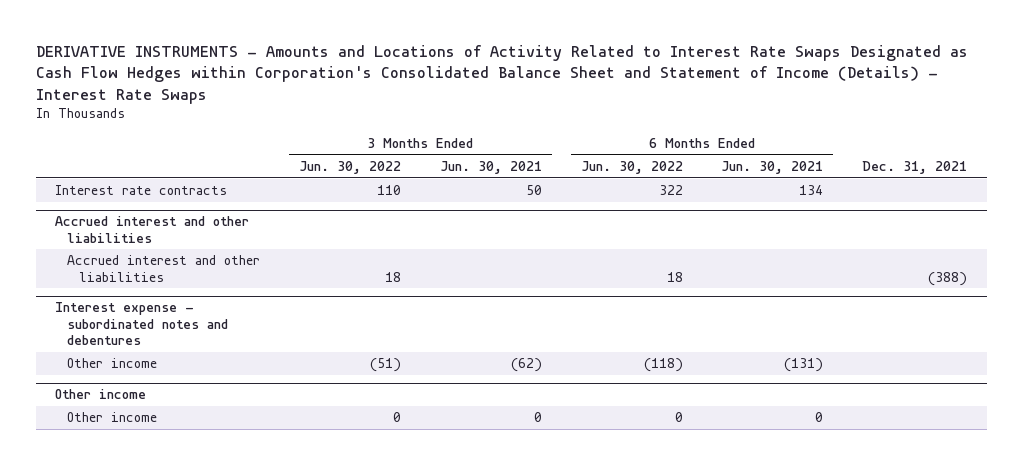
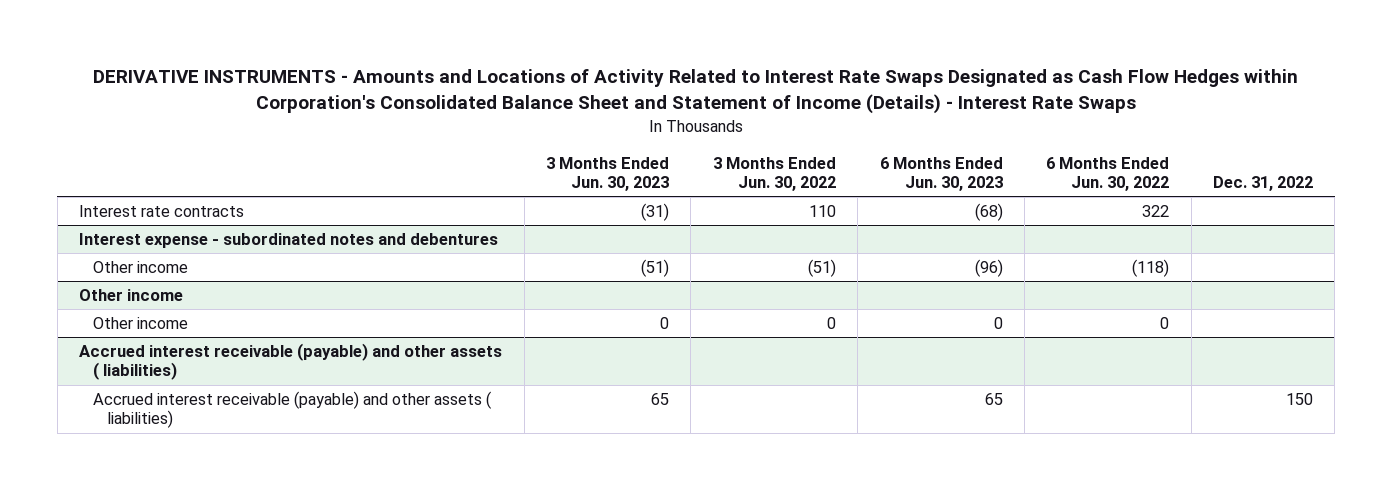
- | 3 Months Ended Jun. 30, 2022 | 3 Months Ended Jun. 30, 2021 | 6 Months Ended Jun. 30, 2022 | 6 Months Ended Jun. 30, 2021 | Dec. 31, 2021
+ | 3 Months Ended Jun. 30, 2023 | 3 Months Ended Jun. 30, 2022 | 6 Months Ended Jun. 30, 2023 | 6 Months Ended Jun. 30, 2022 | Dec. 31, 2022
- Accrued interest and other liabilities
- Accrued interest and other liabilities | 18 | | 18 | | (388)
+ Accrued interest receivable (payable) and other assets ( liabilities)
+ Accrued interest receivable (payable) and other assets ( liabilities) | 65 | | 65 | | 150

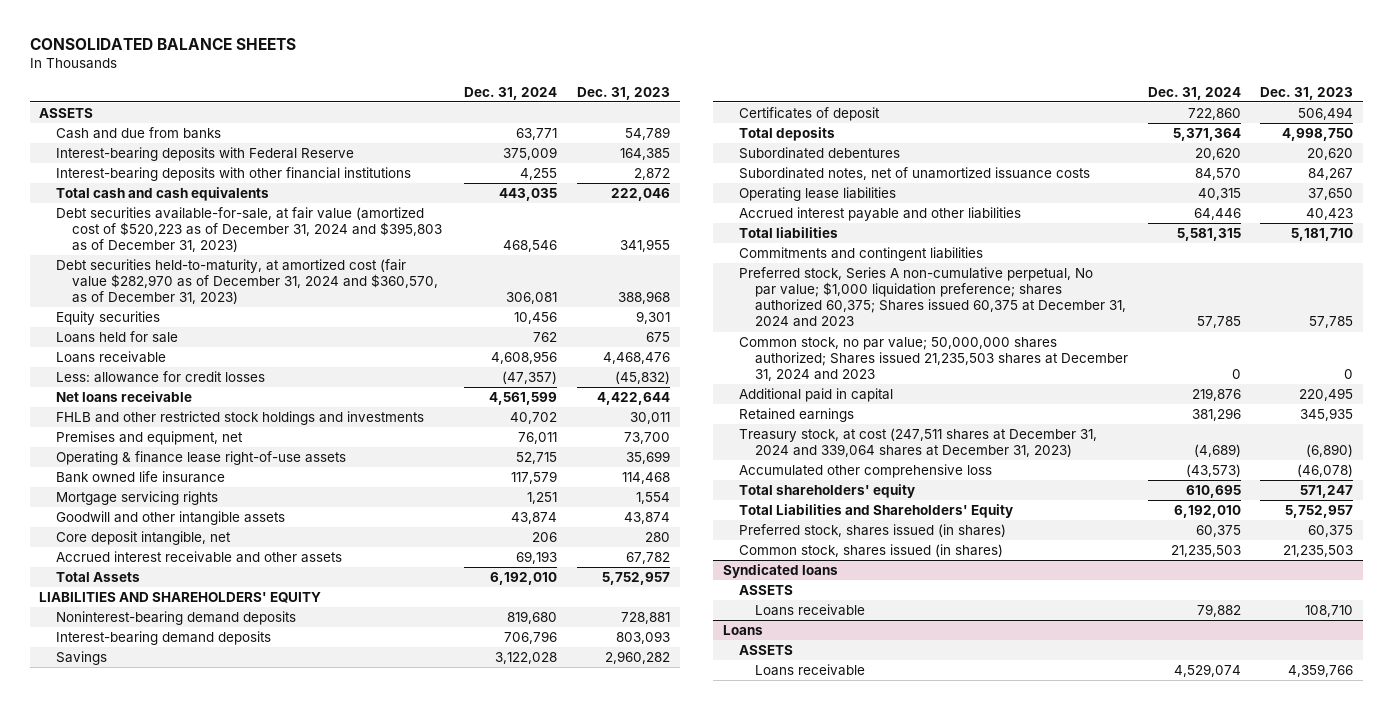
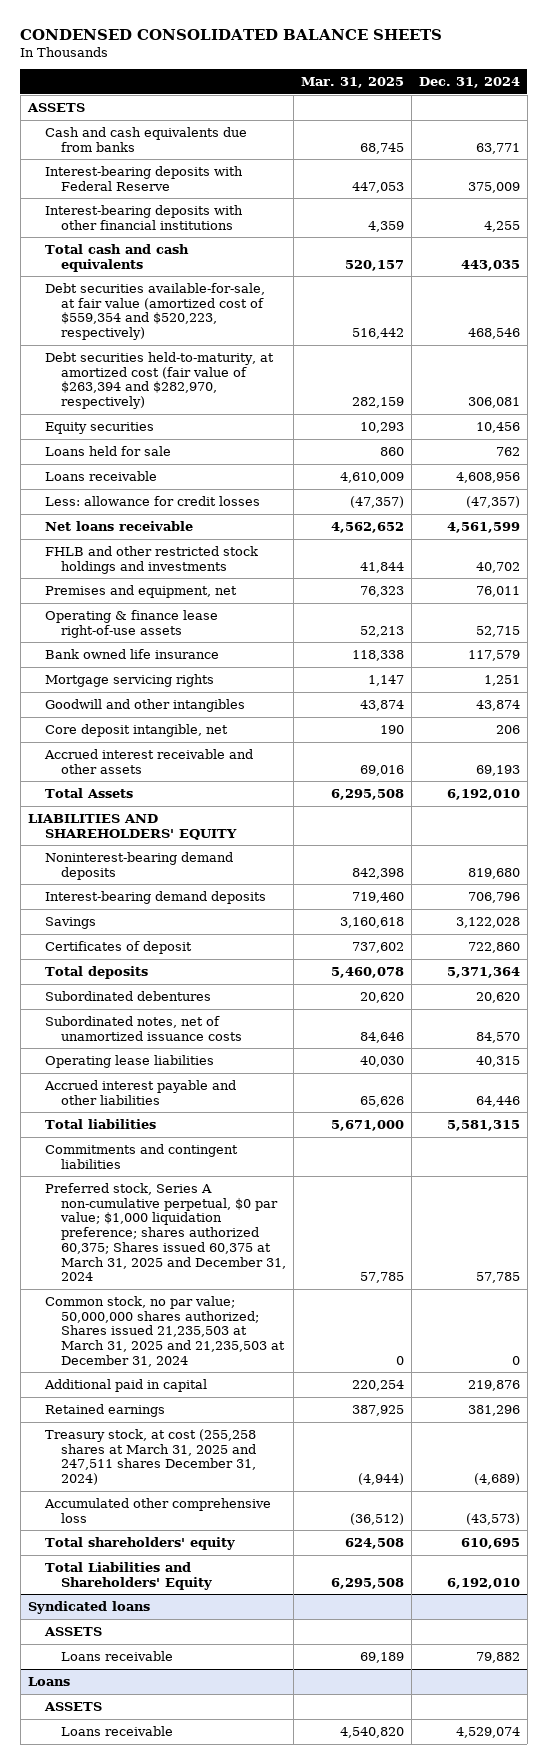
- CONSOLIDATED BALANCE SHEETS
+ CONDENSED CONSOLIDATED BALANCE SHEETS
- | Dec. 31, 2024 | Dec. 31, 2023
+ | Mar. 31, 2025 | Dec. 31, 2024
- Cash and due from banks | 63,771 | 54,789
+ Cash and cash equivalents due from banks | 68,745 | 63,771
- Debt securities available-for-sale, at fair value (amortized cost of $520,223 as of December 31, 2024 and $395,803 as of December 31, 2023) | 468,546 | 341,955
- Debt securities held-to-maturity, at amortized cost (fair value $282,970 as of December 31, 2024 and $360,570, as of December 31, 2023) | 306,081 | 388,968
+ Debt securities available-for-sale, at fair value (amortized cost of $559,354 and $520,223, respectively) | 516,442 | 468,546
+ Debt securities held-to-maturity, at amortized cost (fair value of $263,394 and $282,970, respectively) | 282,159 | 306,081
- Goodwill and other intangible assets | 43,874 | 43,874
+ Goodwill and other intangibles | 43,874 | 43,874
- Preferred stock, Series A non-cumulative perpetual, No par value; $1,000 liquidation preference; shares authorized 60,375; Shares issued 60,375 at December 31, 2024 and 2023 | 57,785 | 57,785
- Common stock, no par value; 50,000,000 shares authorized; Shares issued 21,235,503 shares at December 31, 2024 and 2023 | 0 | 0
+ Preferred stock, Series A non-cumulative perpetual, $0 par value; $1,000 liquidation preference; shares authorized 60,375; Shares issued 60,375 at March 31, 2025 and December 31, 2024 | 57,785 | 57,785
+ Common stock, no par value; 50,000,000 shares authorized; Shares issued 21,235,503 at March 31, 2025 and 21,235,503 at December 31, 2024 | 0 | 0
- Treasury stock, at cost (247,511 shares at December 31, 2024 and 339,064 shares at December 31, 2023) | (4,689) | (6,890)
+ Treasury stock, at cost (255,258 shares at March 31, 2025 and 247,511 shares December 31, 2024) | (4,944) | (4,689)
- Preferred stock, shares issued (in shares) | 60,375 | 60,375
- Common stock, shares issued (in shares) | 21,235,503 | 21,235,503

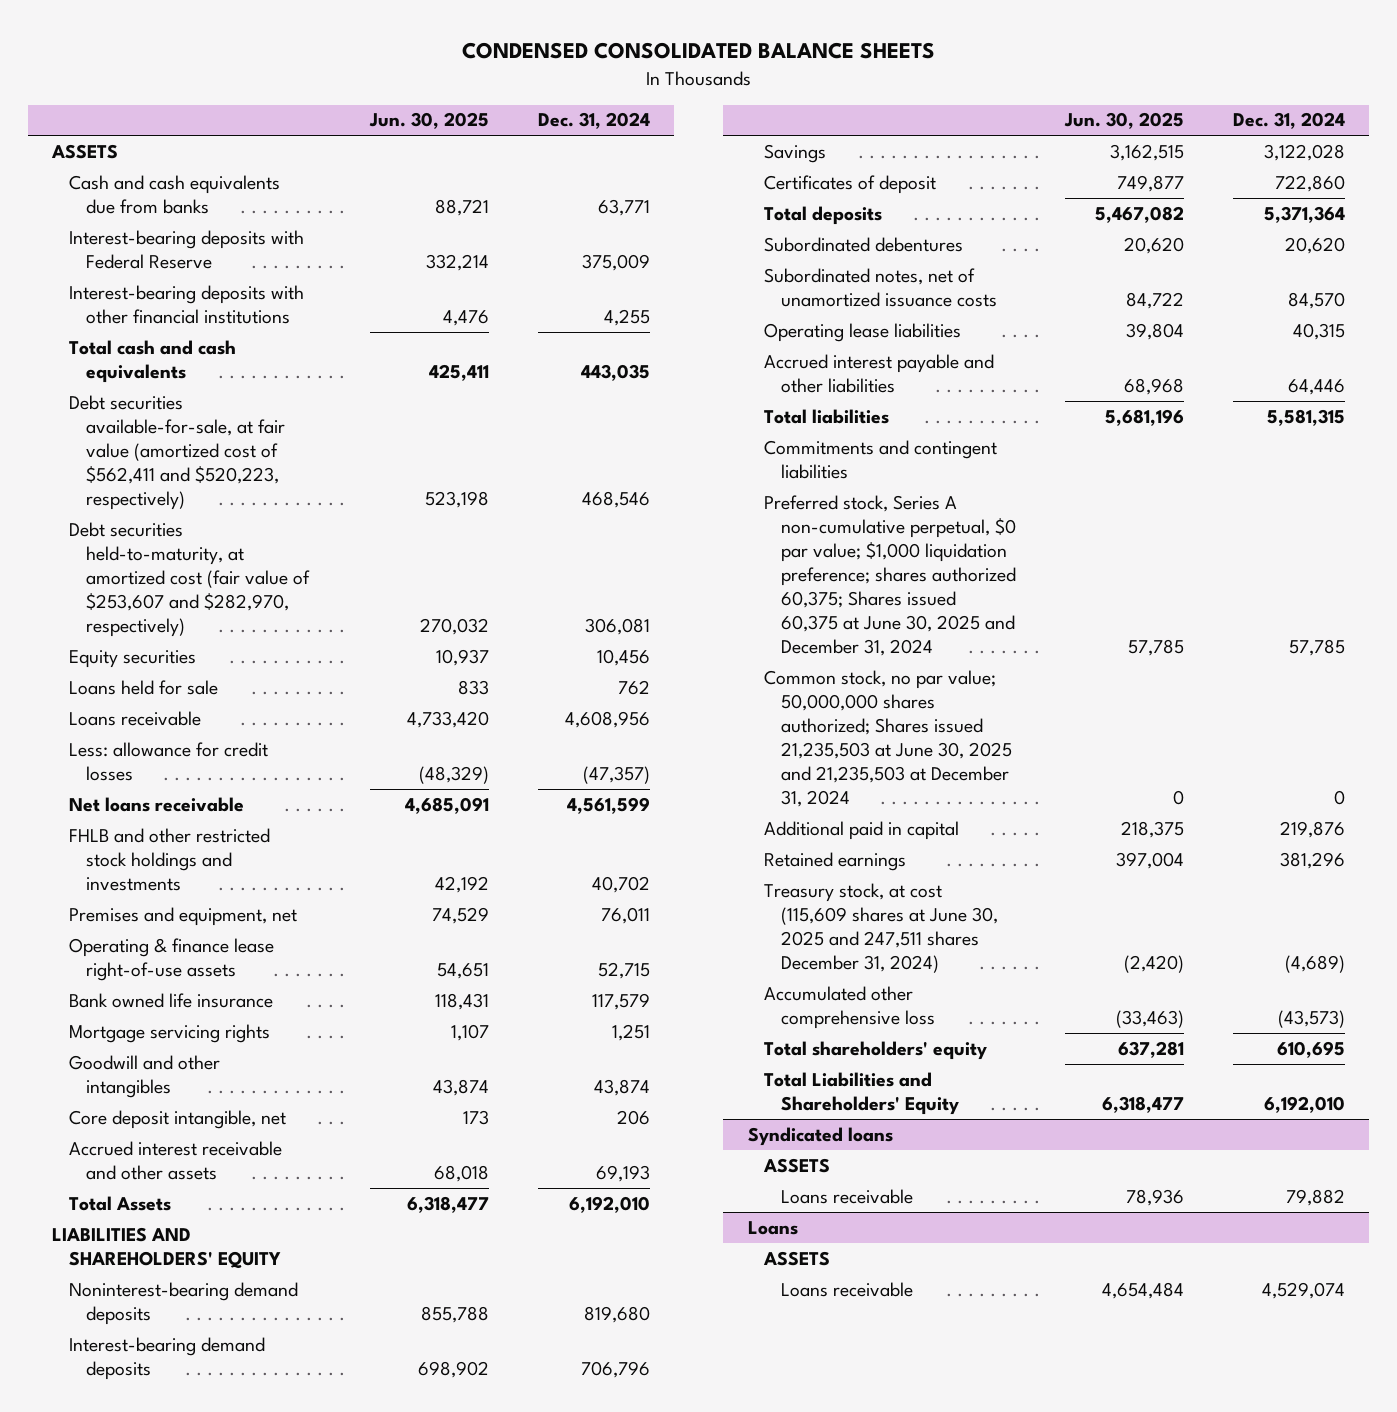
- | Mar. 31, 2025 | Dec. 31, 2024
+ | Jun. 30, 2025 | Dec. 31, 2024
- Debt securities available-for-sale, at fair value (amortized cost of $559,354 and $520,223, respectively) | 516,442 | 468,546
- Debt securities held-to-maturity, at amortized cost (fair value of $263,394 and $282,970, respectively) | 282,159 | 306,081
+ Debt securities available-for-sale, at fair value (amortized cost of $562,411 and $520,223, respectively) | 523,198 | 468,546
+ Debt securities held-to-maturity, at amortized cost (fair value of $253,607 and $282,970, respectively) | 270,032 | 306,081
- Preferred stock, Series A non-cumulative perpetual, $0 par value; $1,000 liquidation preference; shares authorized 60,375; Shares issued 60,375 at March 31, 2025 and December 31, 2024 | 57,785 | 57,785
- Common stock, no par value; 50,000,000 shares authorized; Shares issued 21,235,503 at March 31, 2025 and 21,235,503 at December 31, 2024 | 0 | 0
+ Preferred stock, Series A non-cumulative perpetual, $0 par value; $1,000 liquidation preference; shares authorized 60,375; Shares issued 60,375 at June 30, 2025 and December 31, 2024 | 57,785 | 57,785
+ Common stock, no par value; 50,000,000 shares authorized; Shares issued 21,235,503 at June 30, 2025 and 21,235,503 at December 31, 2024 | 0 | 0
- Treasury stock, at cost (255,258 shares at March 31, 2025 and 247,511 shares December 31, 2024) | (4,944) | (4,689)
+ Treasury stock, at cost (115,609 shares at June 30, 2025 and 247,511 shares December 31, 2024) | (2,420) | (4,689)

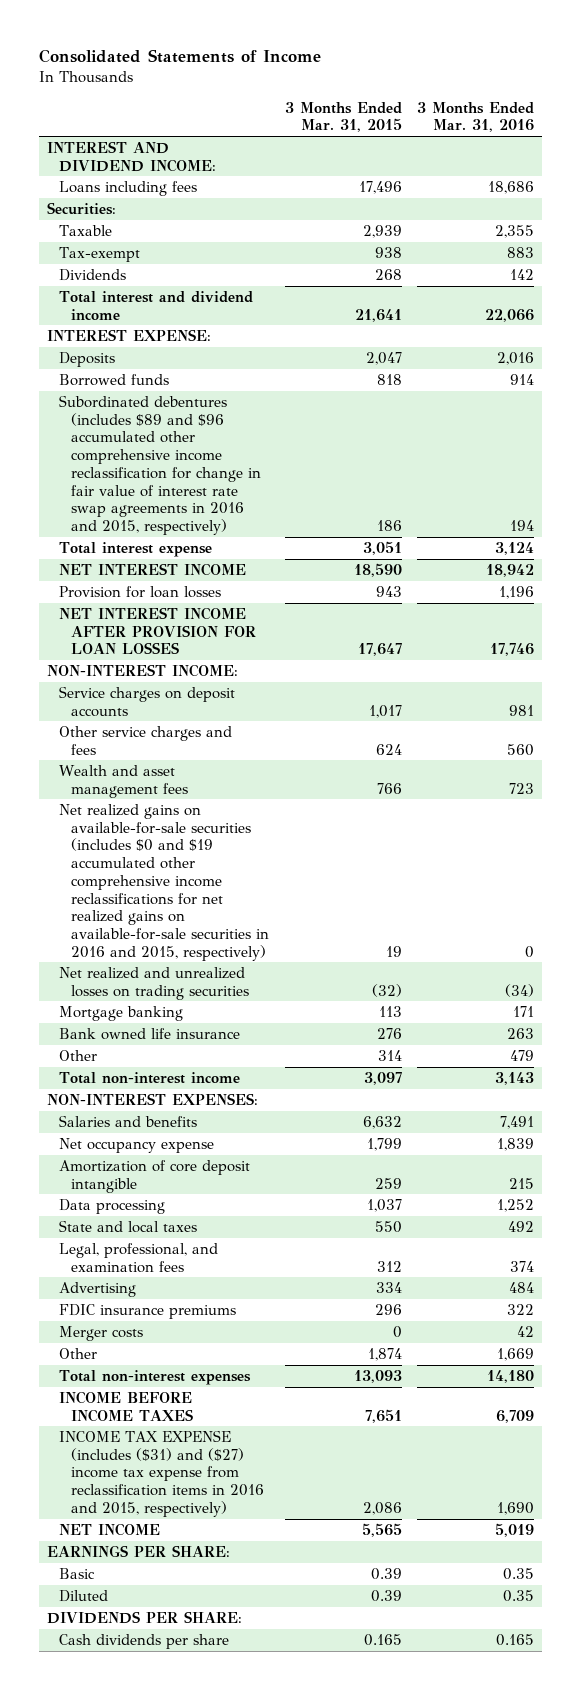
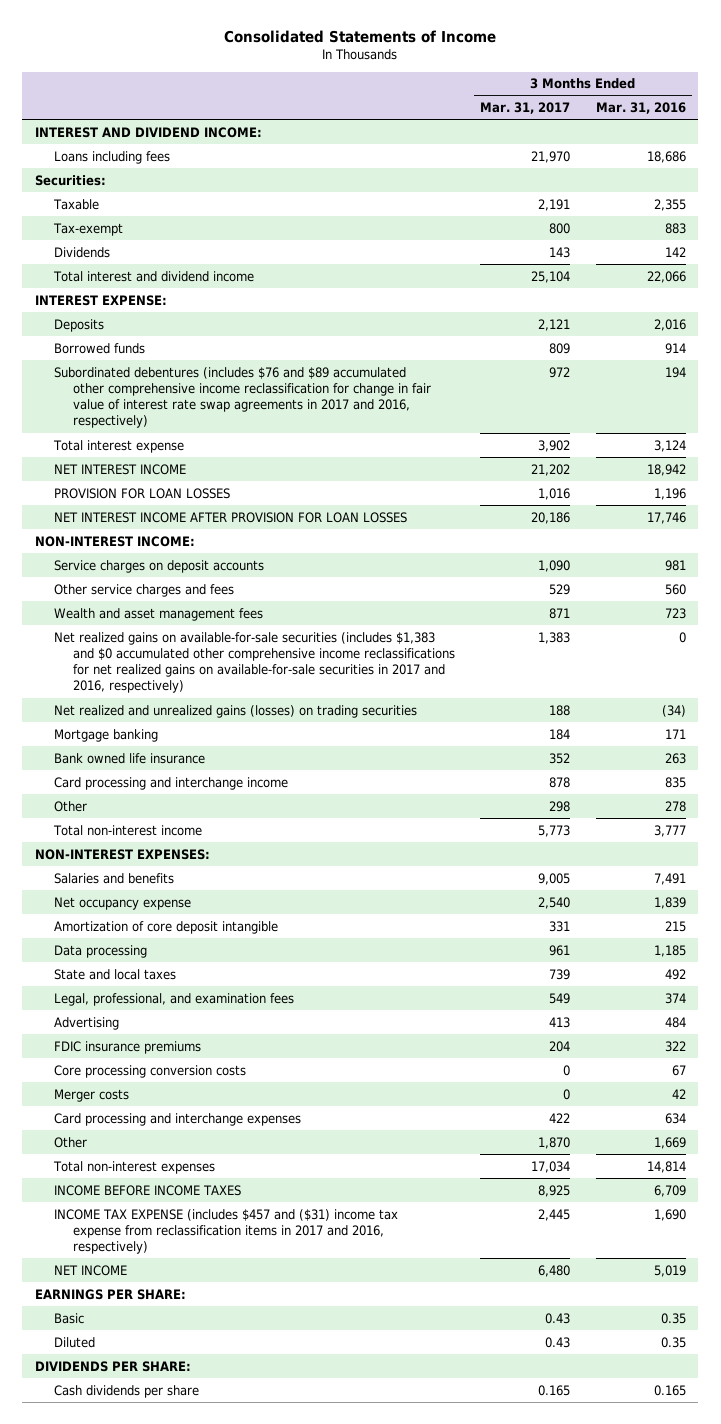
- | 3 Months Ended Mar. 31, 2015 | 3 Months Ended Mar. 31, 2016
+ | 3 Months Ended Mar. 31, 2017 | 3 Months Ended Mar. 31, 2016
- Subordinated debentures (includes $89 and $96 accumulated other comprehensive income reclassification for change in fair value of interest rate swap agreements in 2016 and 2015, respectively) | 186 | 194
+ Subordinated debentures (includes $76 and $89 accumulated other comprehensive income reclassification for change in fair value of interest rate swap agreements in 2017 and 2016, respectively) | 972 | 194
- Provision for loan losses | 943 | 1,196
+ PROVISION FOR LOAN LOSSES | 1,016 | 1,196
- Net realized gains on available-for-sale securities (includes $0 and $19 accumulated other comprehensive income reclassifications for net realized gains on available-for-sale securities in 2016 and 2015, respectively) | 19 | 0
- Net realized and unrealized losses on trading securities | (32) | (34)
+ Net realized gains on available-for-sale securities (includes $1,383 and $0 accumulated other comprehensive income reclassifications for net realized gains on available-for-sale securities in 2017 and 2016, respectively) | 1,383 | 0
+ Net realized and unrealized gains (losses) on trading securities | 188 | (34)
- Other | 314 | 479
- Total non-interest income | 3,097 | 3,143
+ Card processing and interchange income | 878 | 835
+ Other | 298 | 278
+ Total non-interest income | 5,773 | 3,777
- Data processing | 1,037 | 1,252
+ Data processing | 961 | 1,185
+ Core processing conversion costs | 0 | 67
+ Card processing and interchange expenses | 422 | 634
- Total non-interest expenses | 13,093 | 14,180
+ Total non-interest expenses | 17,034 | 14,814
- INCOME TAX EXPENSE (includes ($31) and ($27) income tax expense from reclassification items in 2016 and 2015, respectively) | 2,086 | 1,690
+ INCOME TAX EXPENSE (includes $457 and ($31) income tax expense from reclassification items in 2017 and 2016, respectively) | 2,445 | 1,690

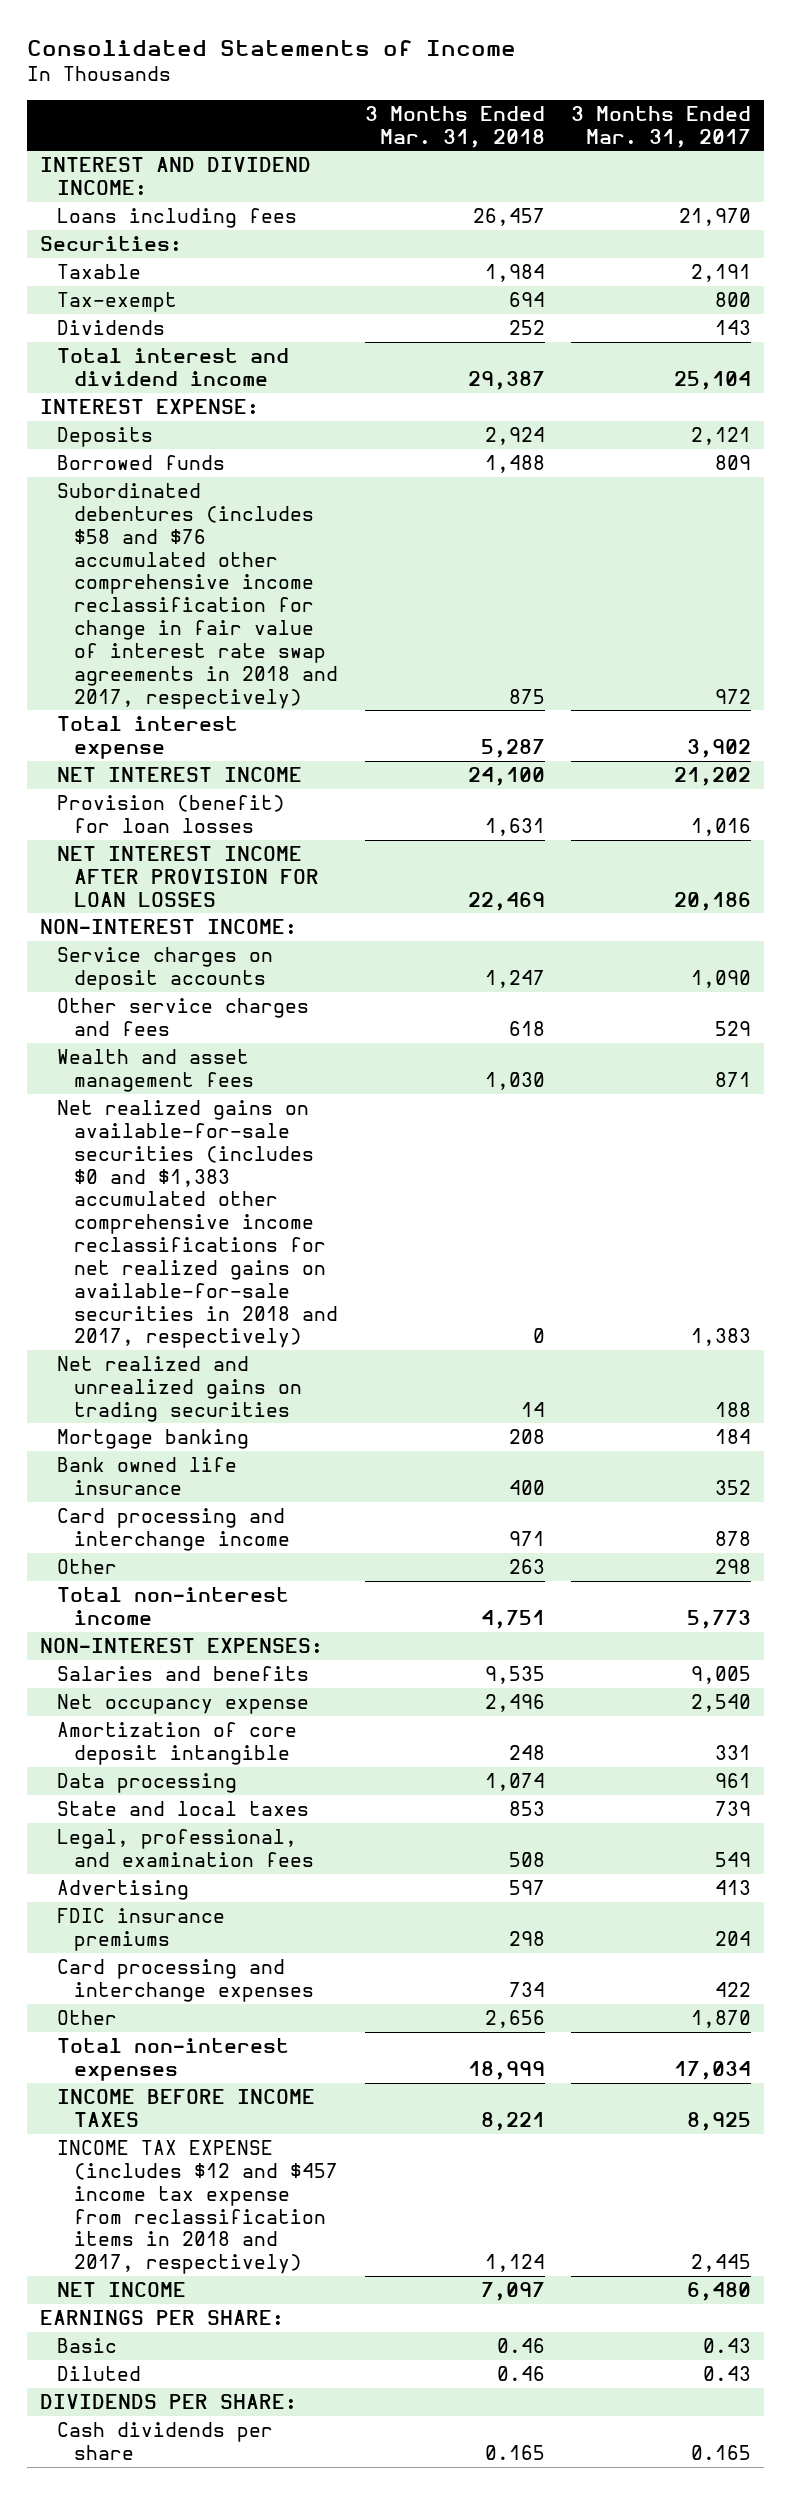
- | 3 Months Ended Mar. 31, 2017 | 3 Months Ended Mar. 31, 2016
+ | 3 Months Ended Mar. 31, 2018 | 3 Months Ended Mar. 31, 2017
- Subordinated debentures (includes $76 and $89 accumulated other comprehensive income reclassification for change in fair value of interest rate swap agreements in 2017 and 2016, respectively) | 972 | 194
+ Subordinated debentures (includes $58 and $76 accumulated other comprehensive income reclassification for change in fair value of interest rate swap agreements in 2018 and 2017, respectively) | 875 | 972
- PROVISION FOR LOAN LOSSES | 1,016 | 1,196
+ Provision (benefit) for loan losses | 1,631 | 1,016
- Net realized gains on available-for-sale securities (includes $1,383 and $0 accumulated other comprehensive income reclassifications for net realized gains on available-for-sale securities in 2017 and 2016, respectively) | 1,383 | 0
- Net realized and unrealized gains (losses) on trading securities | 188 | (34)
+ Net realized gains on available-for-sale securities (includes $0 and $1,383 accumulated other comprehensive income reclassifications for net realized gains on available-for-sale securities in 2018 and 2017, respectively) | 0 | 1,383
+ Net realized and unrealized gains on trading securities | 14 | 188
- Core processing conversion costs | 0 | 67
- Merger costs | 0 | 42
- INCOME TAX EXPENSE (includes $457 and ($31) income tax expense from reclassification items in 2017 and 2016, respectively) | 2,445 | 1,690
+ INCOME TAX EXPENSE (includes $12 and $457 income tax expense from reclassification items in 2018 and 2017, respectively) | 1,124 | 2,445

